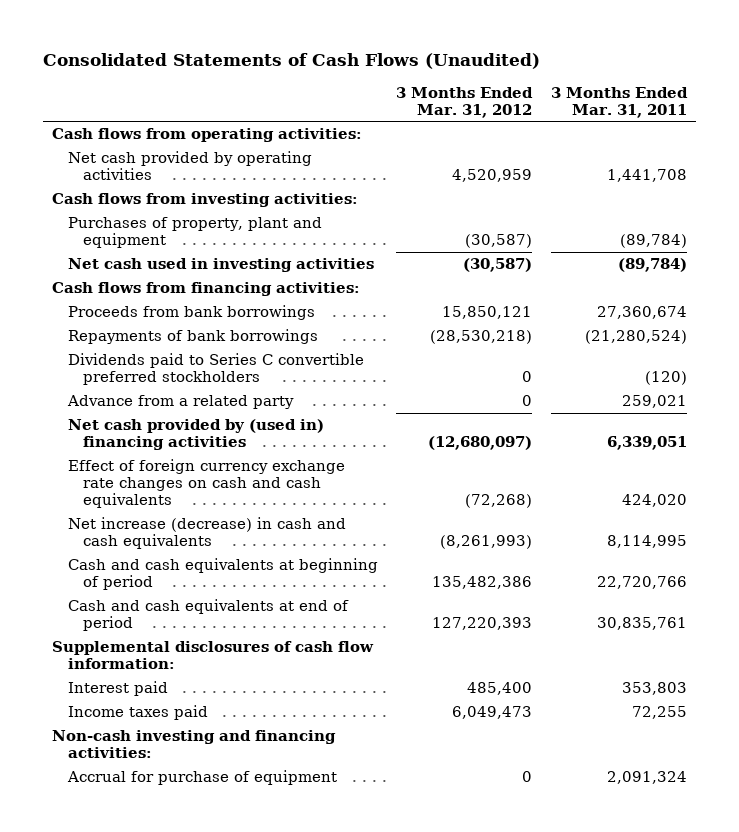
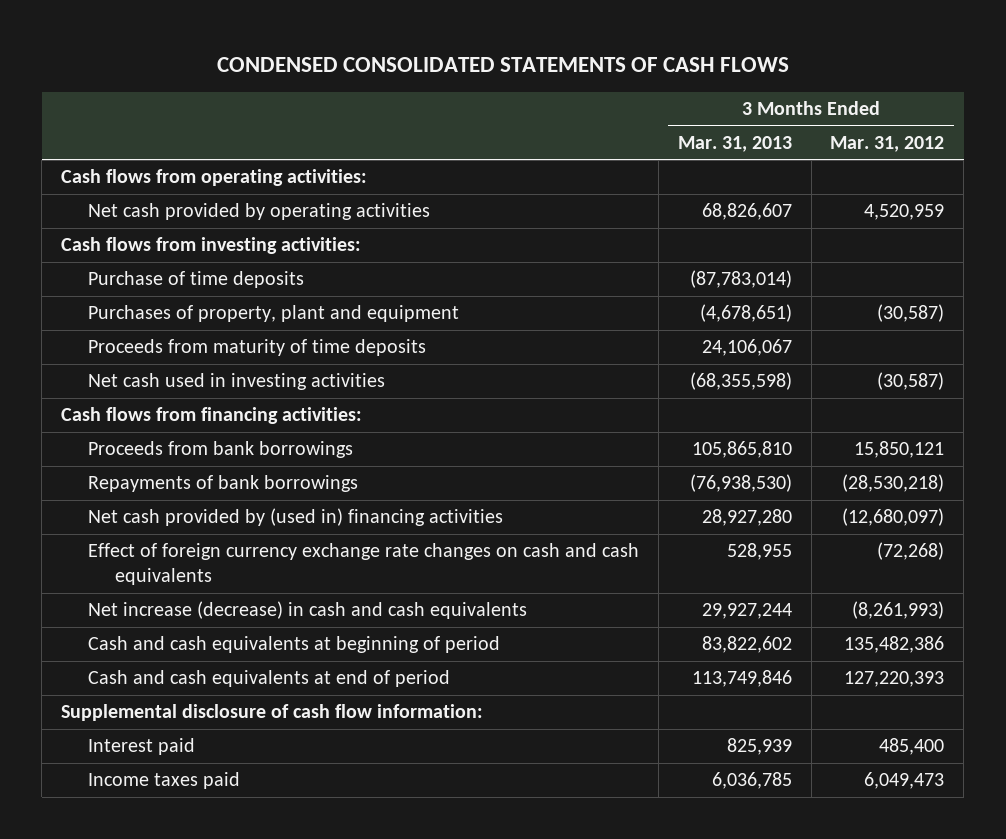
- Consolidated Statements of Cash Flows (Unaudited)
+ CONDENSED CONSOLIDATED STATEMENTS OF CASH FLOWS
- | 3 Months Ended Mar. 31, 2012 | 3 Months Ended Mar. 31, 2011
+ | 3 Months Ended Mar. 31, 2013 | 3 Months Ended Mar. 31, 2012
+ Purchase of time deposits | (87,783,014) |
+ Proceeds from maturity of time deposits | 24,106,067 |
- Dividends paid to Series C convertible preferred stockholders | 0 | (120)
- Advance from a related party | 0 | 259,021
- Supplemental disclosures of cash flow information:
+ Supplemental disclosure of cash flow information:
- Non-cash investing and financing activities:
- Accrual for purchase of equipment | 0 | 2,091,324

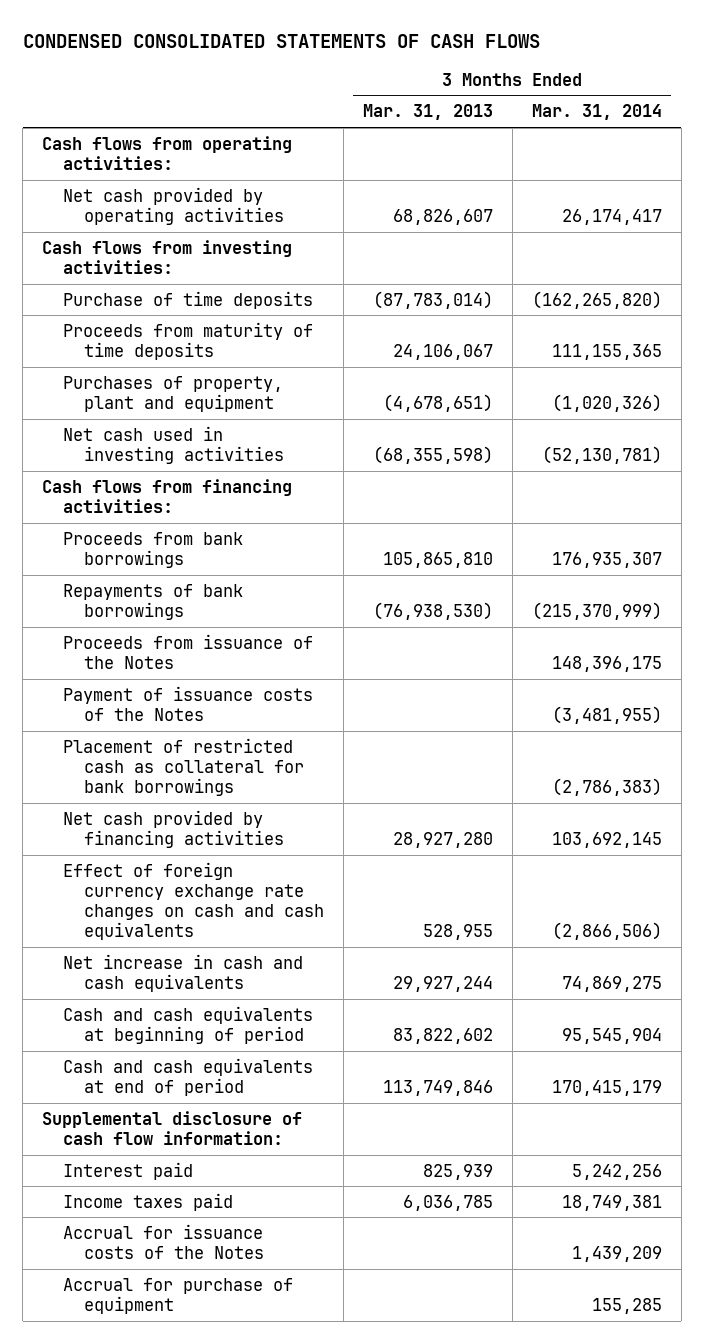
- | 3 Months Ended Mar. 31, 2013 | 3 Months Ended Mar. 31, 2012
+ | 3 Months Ended Mar. 31, 2013 | 3 Months Ended Mar. 31, 2014
moved down: Purchases of property, plant and equipment | (4,678,651) | (1,020,326)
- Net cash provided by (used in) financing activities | 28,927,280 | (12,680,097)
+ Proceeds from issuance of the Notes | | 148,396,175
+ Payment of issuance costs of the Notes | | (3,481,955)
+ Placement of restricted cash as collateral for bank borrowings | | (2,786,383)
+ Net cash provided by financing activities | 28,927,280 | 103,692,145
- Net increase (decrease) in cash and cash equivalents | 29,927,244 | (8,261,993)
+ Net increase in cash and cash equivalents | 29,927,244 | 74,869,275
+ Accrual for issuance costs of the Notes | | 1,439,209
+ Accrual for purchase of equipment | | 155,285

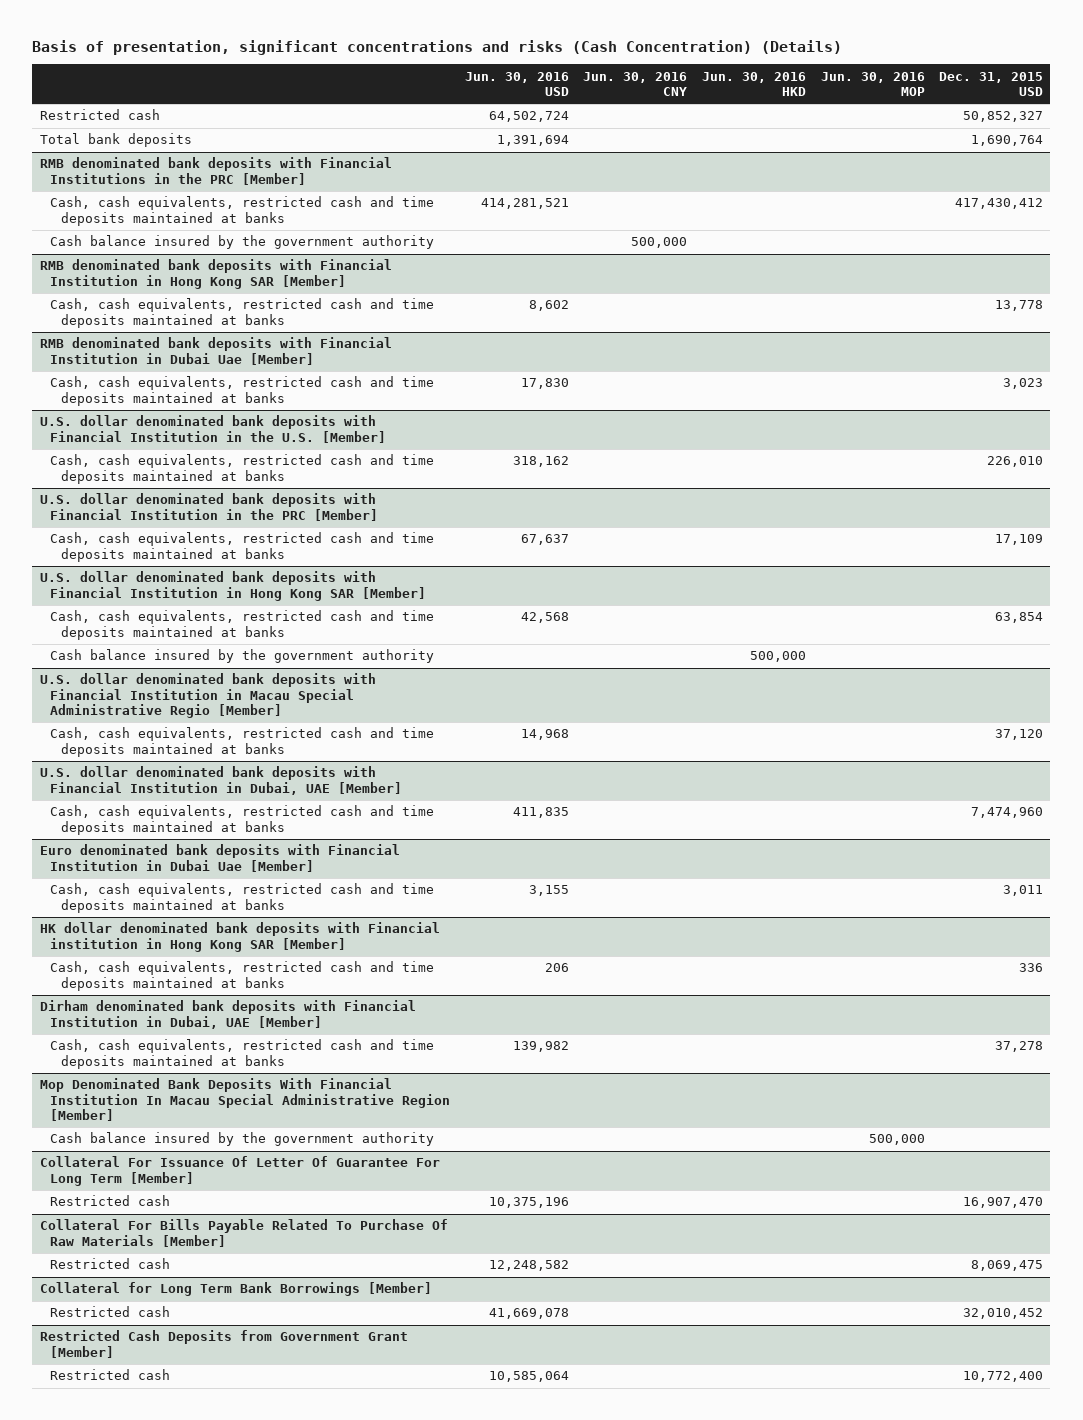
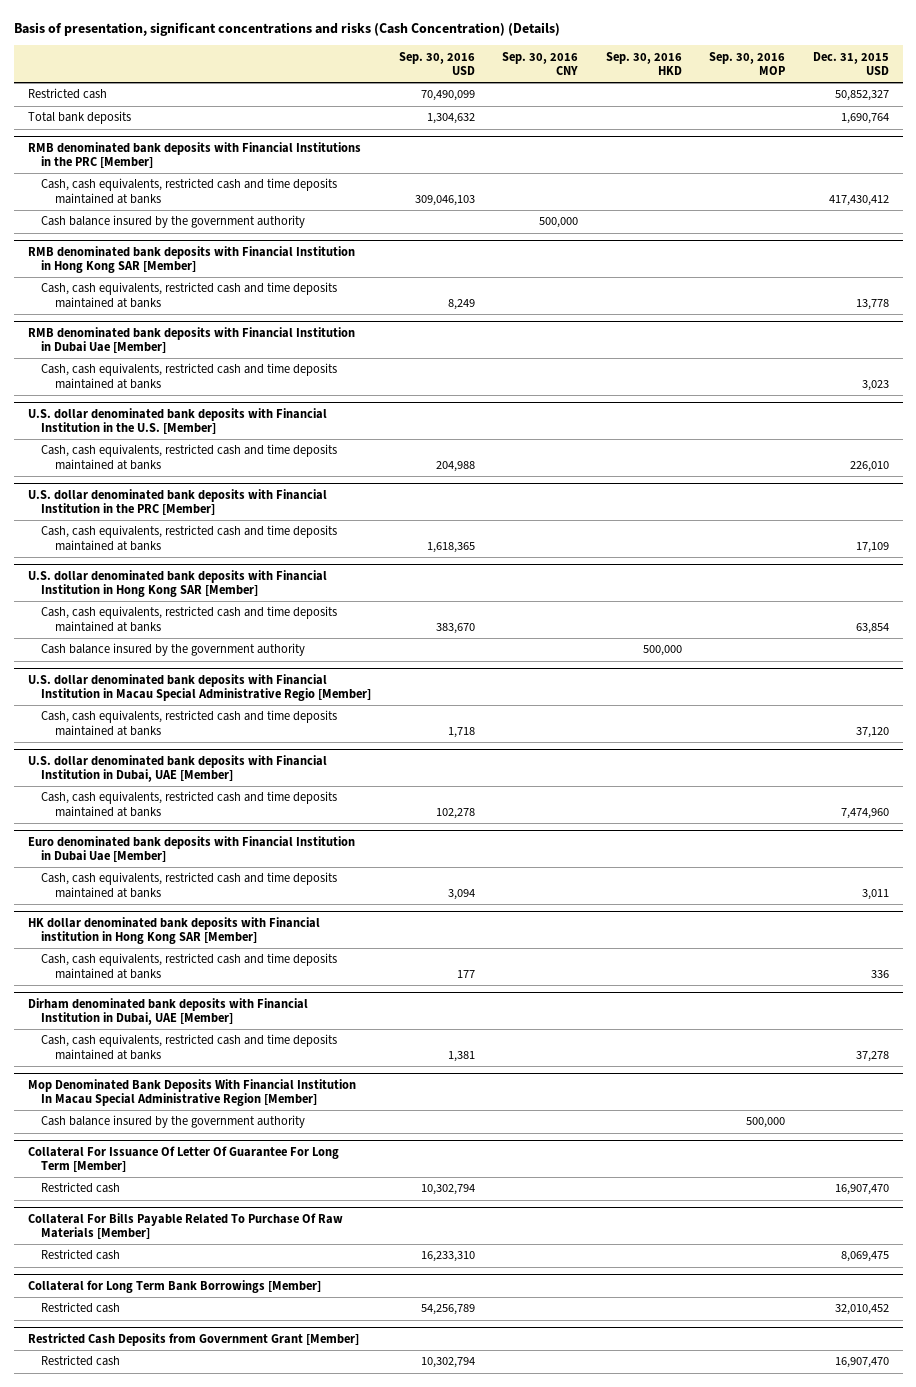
- | Jun. 30, 2016 USD | Jun. 30, 2016 CNY | Jun. 30, 2016 HKD | Jun. 30, 2016 MOP | Dec. 31, 2015 USD
+ | Sep. 30, 2016 USD | Sep. 30, 2016 CNY | Sep. 30, 2016 HKD | Sep. 30, 2016 MOP | Dec. 31, 2015 USD
@ Restricted Cash Deposits from Government Grant [Member]
- Restricted cash | 10,585,064 | | | | 10,772,400
+ Restricted cash | 10,302,794 | | | | 16,907,470

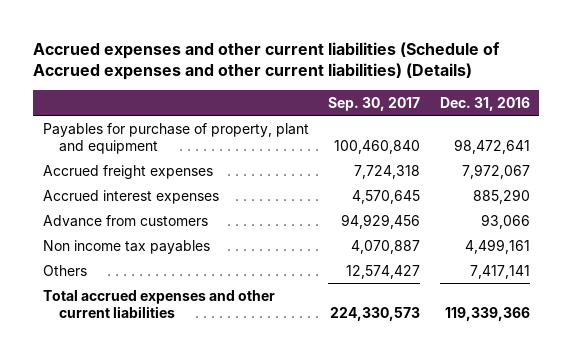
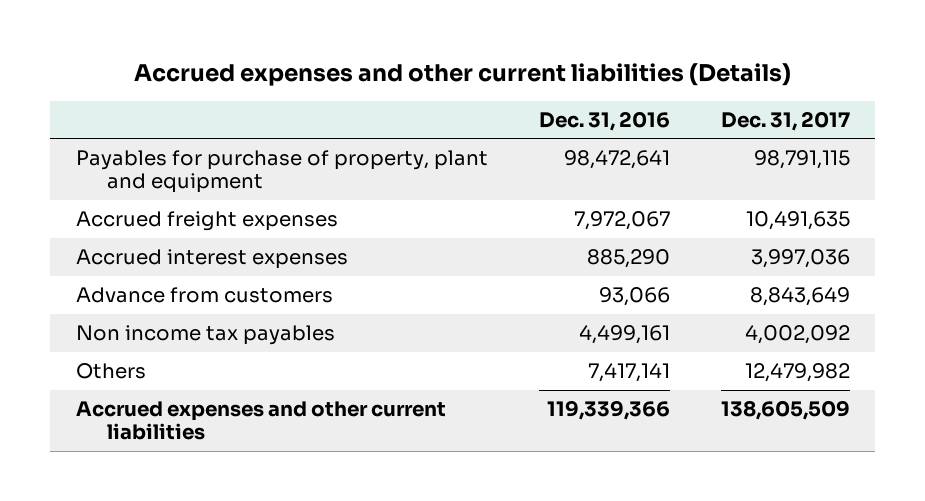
- Accrued expenses and other current liabilities (Schedule of Accrued expenses and other current liabilities) (Details)
+ Accrued expenses and other current liabilities (Details)
- | Sep. 30, 2017 | Dec. 31, 2016
+ | Dec. 31, 2016 | Dec. 31, 2017
- Total accrued expenses and other current liabilities | 224,330,573 | 119,339,366
+ Accrued expenses and other current liabilities | 119,339,366 | 138,605,509

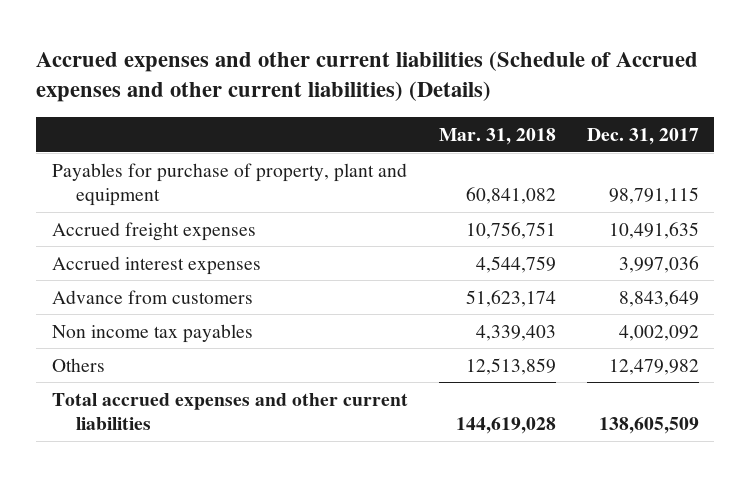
- Accrued expenses and other current liabilities (Details)
+ Accrued expenses and other current liabilities (Schedule of Accrued expenses and other current liabilities) (Details)
- | Dec. 31, 2016 | Dec. 31, 2017
+ | Mar. 31, 2018 | Dec. 31, 2017
- Accrued expenses and other current liabilities | 119,339,366 | 138,605,509
+ Total accrued expenses and other current liabilities | 144,619,028 | 138,605,509

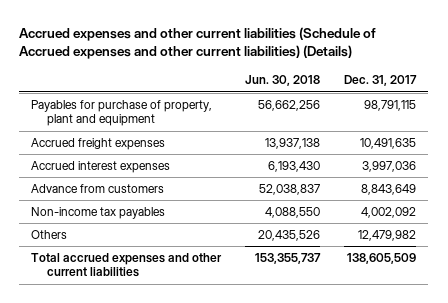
- | Mar. 31, 2018 | Dec. 31, 2017
+ | Jun. 30, 2018 | Dec. 31, 2017
- Non income tax payables | 4,339,403 | 4,002,092
+ Non-income tax payables | 4,088,550 | 4,002,092

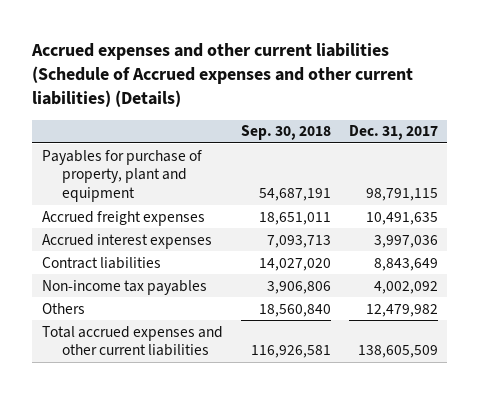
- | Jun. 30, 2018 | Dec. 31, 2017
+ | Sep. 30, 2018 | Dec. 31, 2017
- Advance from customers | 52,038,837 | 8,843,649
+ Contract liabilities | 14,027,020 | 8,843,649

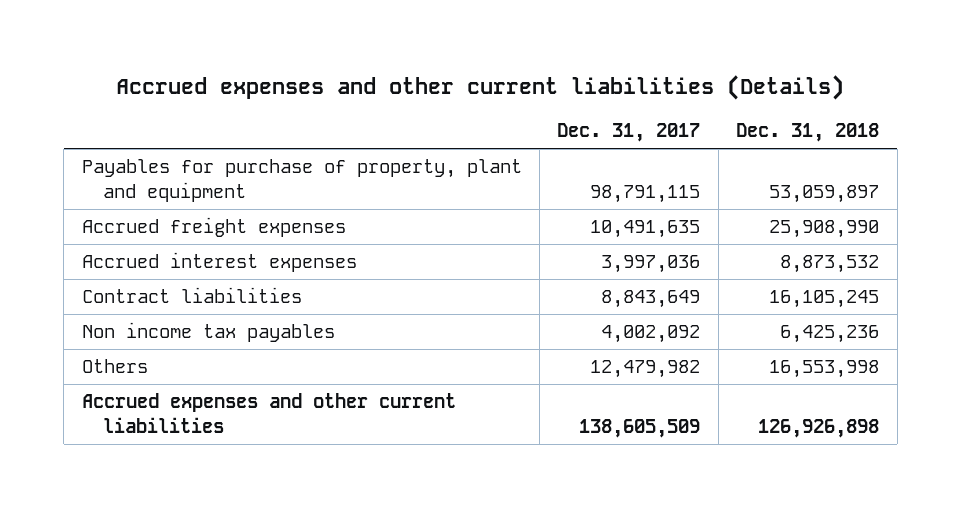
- Accrued expenses and other current liabilities (Schedule of Accrued expenses and other current liabilities) (Details)
+ Accrued expenses and other current liabilities (Details)
- | Sep. 30, 2018 | Dec. 31, 2017
+ | Dec. 31, 2017 | Dec. 31, 2018
- Non-income tax payables | 3,906,806 | 4,002,092
+ Non income tax payables | 4,002,092 | 6,425,236
- Total accrued expenses and other current liabilities | 116,926,581 | 138,605,509
+ Accrued expenses and other current liabilities | 138,605,509 | 126,926,898

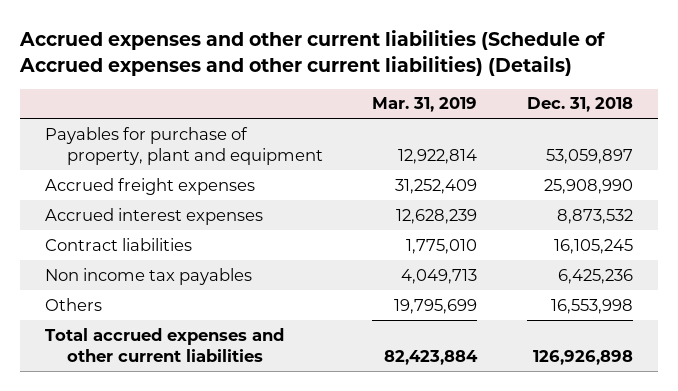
- Accrued expenses and other current liabilities (Details)
+ Accrued expenses and other current liabilities (Schedule of Accrued expenses and other current liabilities) (Details)
- | Dec. 31, 2017 | Dec. 31, 2018
+ | Mar. 31, 2019 | Dec. 31, 2018
- Accrued expenses and other current liabilities | 138,605,509 | 126,926,898
+ Total accrued expenses and other current liabilities | 82,423,884 | 126,926,898

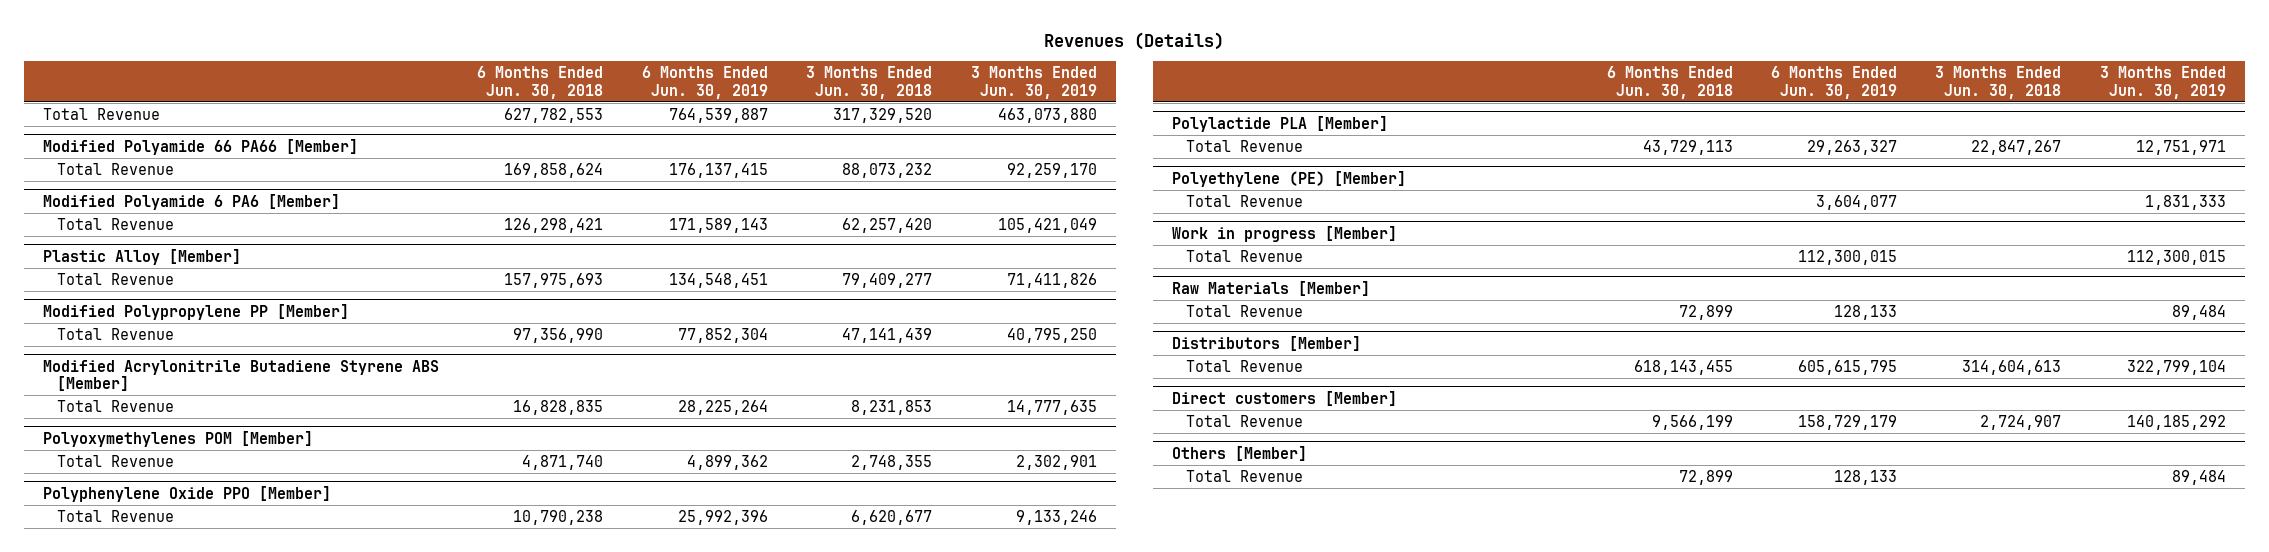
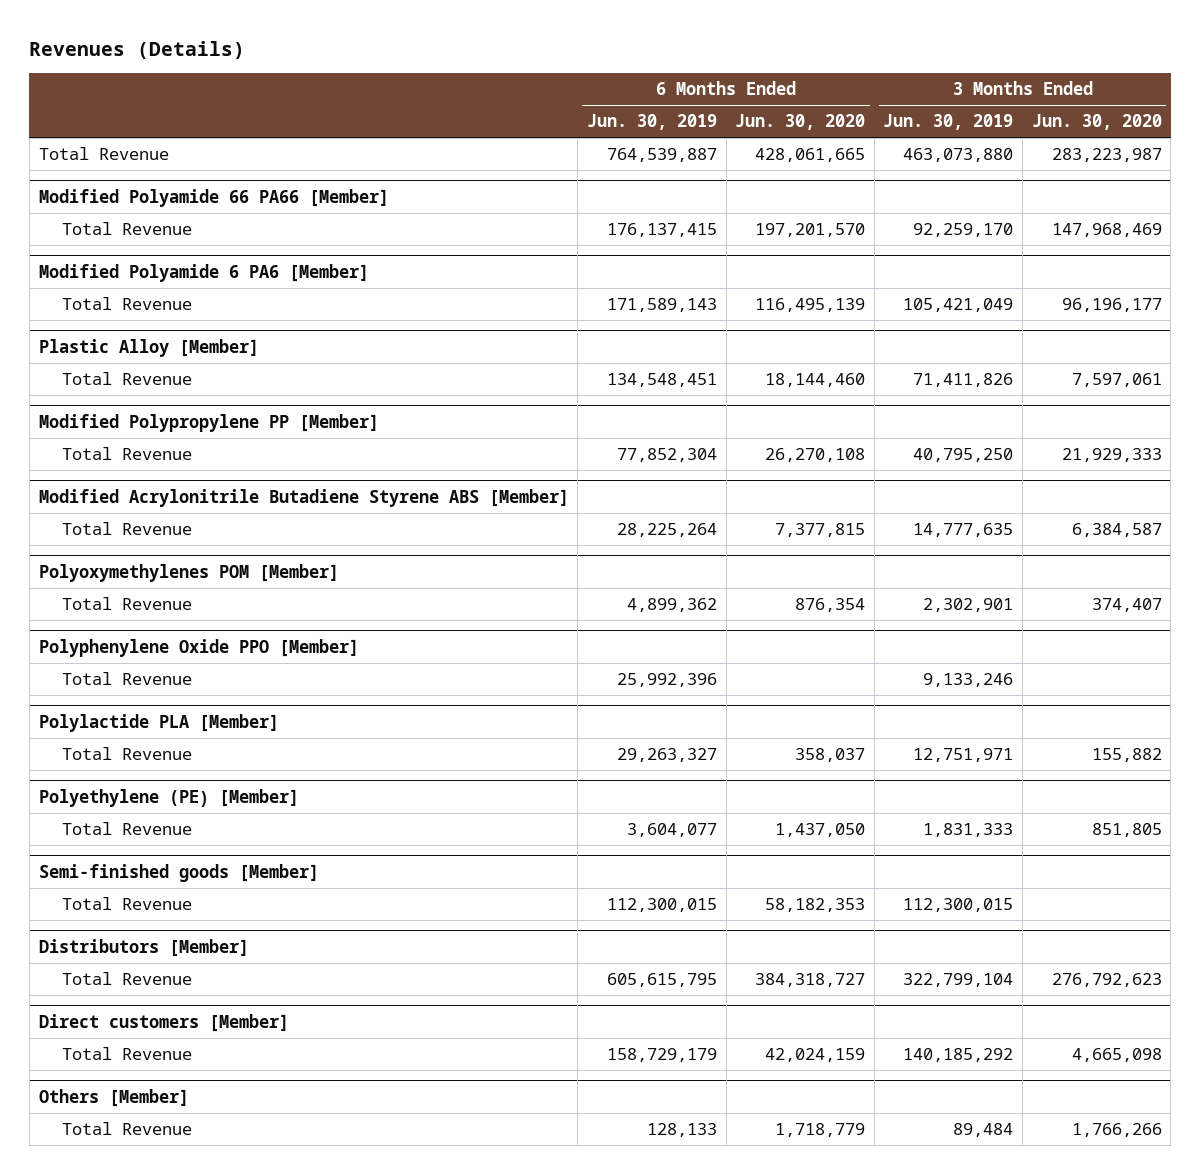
- | 6 Months Ended Jun. 30, 2018 | 6 Months Ended Jun. 30, 2019 | 3 Months Ended Jun. 30, 2018 | 3 Months Ended Jun. 30, 2019
+ | 6 Months Ended Jun. 30, 2019 | 6 Months Ended Jun. 30, 2020 | 3 Months Ended Jun. 30, 2019 | 3 Months Ended Jun. 30, 2020
- Work in progress [Member]
+ Semi-finished goods [Member]
- Raw Materials [Member]
- Total Revenue | 72,899 | 128,133 | | 89,484

